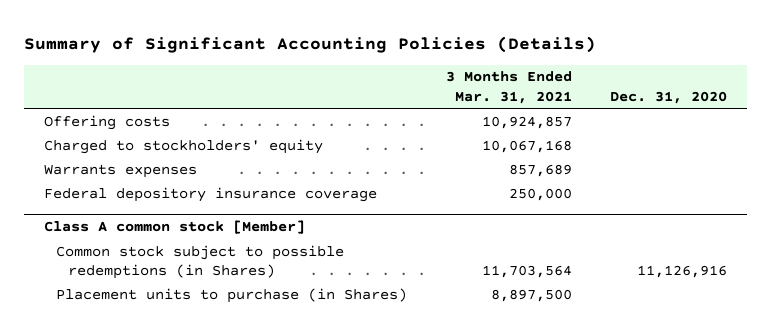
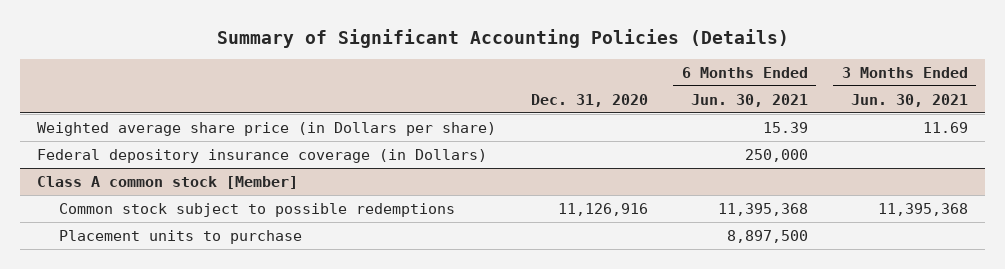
- | 3 Months Ended Mar. 31, 2021 | Dec. 31, 2020
+ | Dec. 31, 2020 | 6 Months Ended Jun. 30, 2021 | 3 Months Ended Jun. 30, 2021
- Offering costs | 10,924,857 |
- Charged to stockholders' equity | 10,067,168 |
- Warrants expenses | 857,689 |
- Federal depository insurance coverage | 250,000 |
+ Weighted average share price (in Dollars per share) | | 15.39 | 11.69
+ Federal depository insurance coverage (in Dollars) | | 250,000 |
@ Class A common stock [Member]
- Common stock subject to possible redemptions (in Shares) | 11,703,564 | 11,126,916
- Placement units to purchase (in Shares) | 8,897,500 |
+ Common stock subject to possible redemptions | 11,126,916 | 11,395,368 | 11,395,368
+ Placement units to purchase | | 8,897,500 |

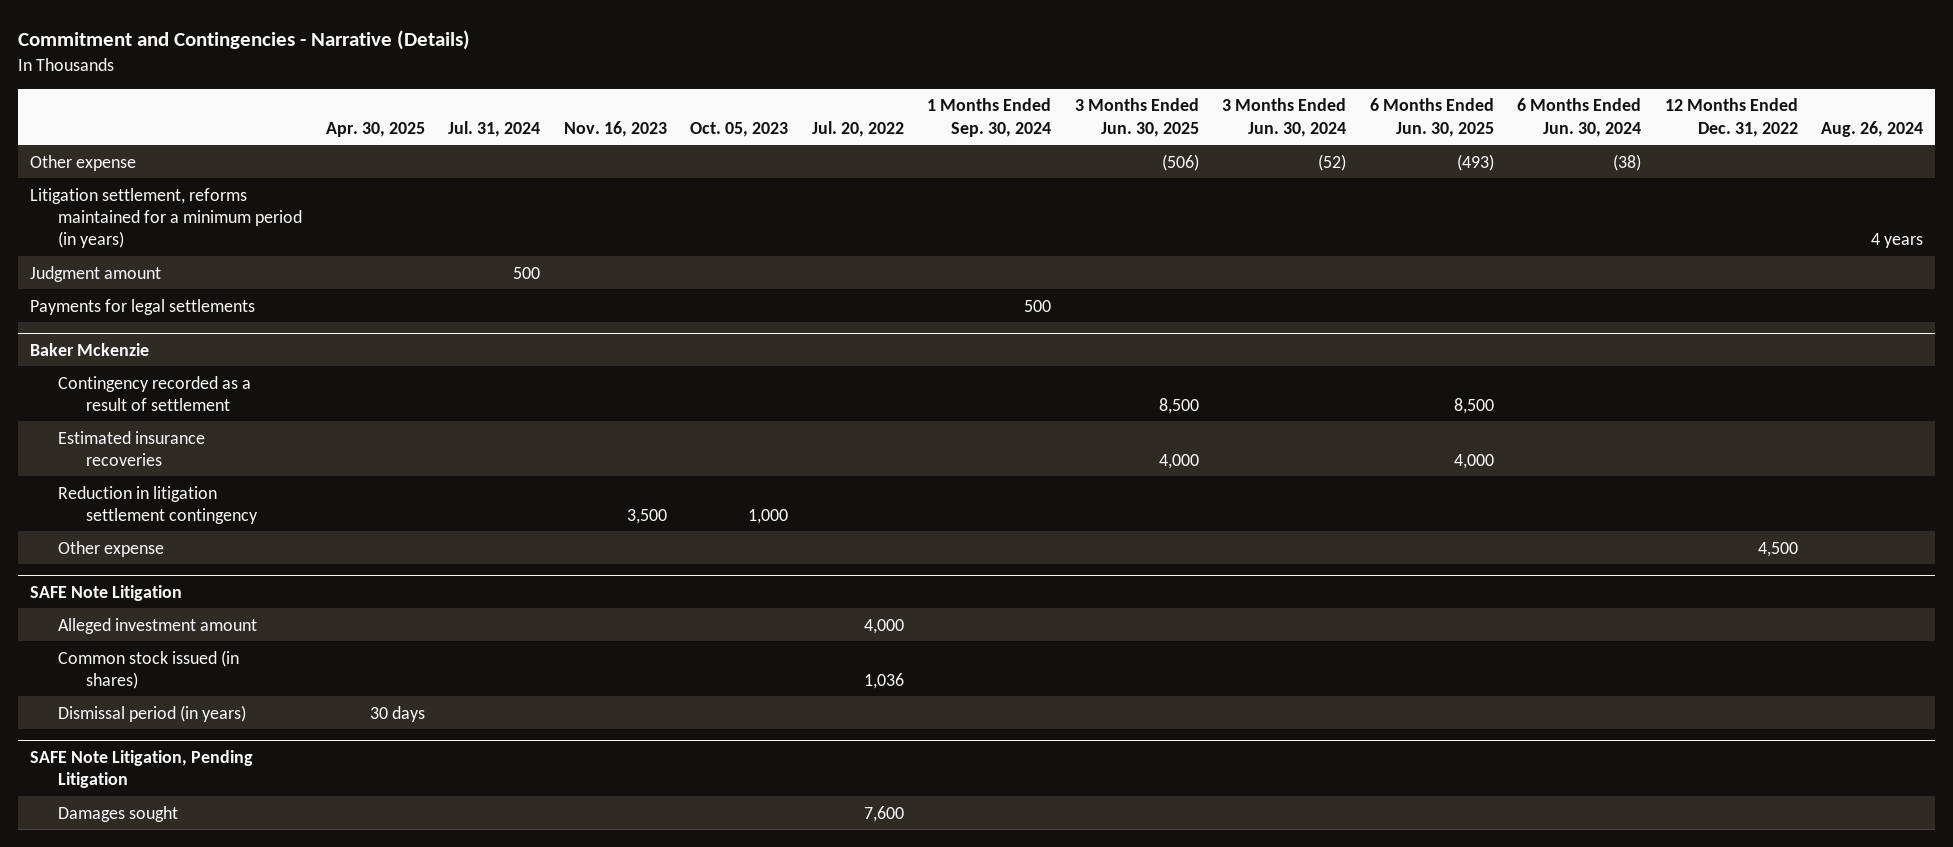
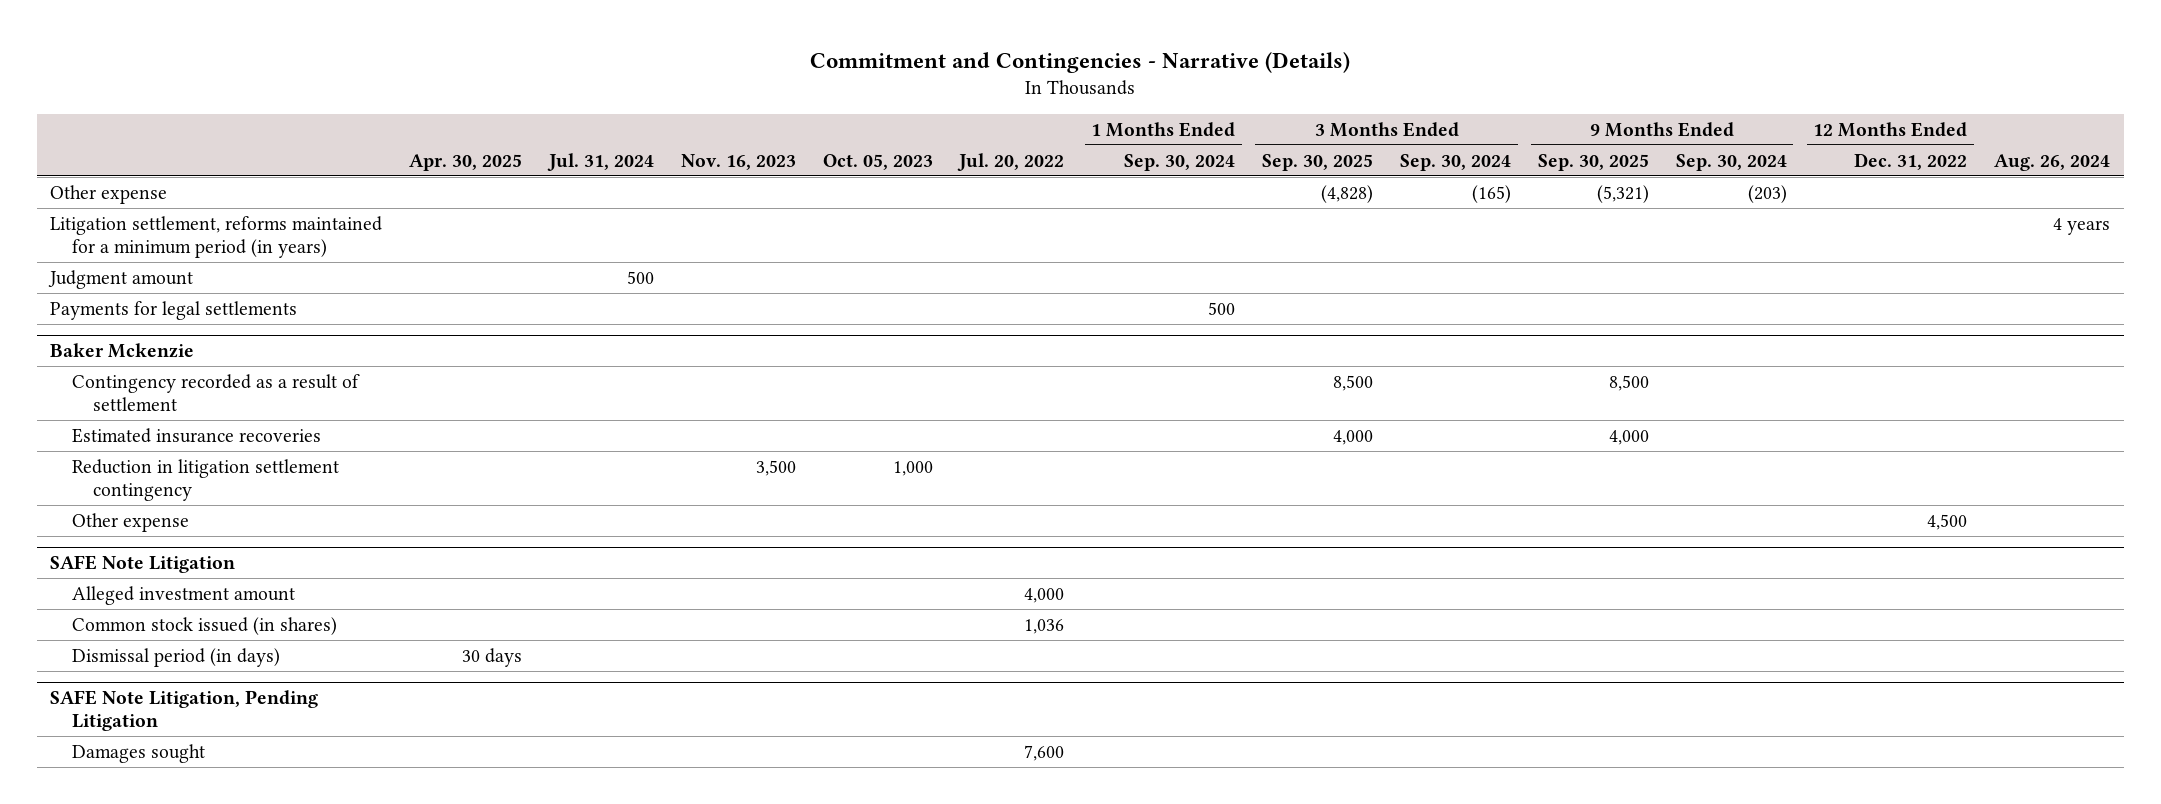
- | Apr. 30, 2025 | Jul. 31, 2024 | Nov. 16, 2023 | Oct. 05, 2023 | Jul. 20, 2022 | 1 Months Ended Sep. 30, 2024 | 3 Months Ended Jun. 30, 2025 | 3 Months Ended Jun. 30, 2024 | 6 Months Ended Jun. 30, 2025 | 6 Months Ended Jun. 30, 2024 | 12 Months Ended Dec. 31, 2022 | Aug. 26, 2024
+ | Apr. 30, 2025 | Jul. 31, 2024 | Nov. 16, 2023 | Oct. 05, 2023 | Jul. 20, 2022 | 1 Months Ended Sep. 30, 2024 | 3 Months Ended Sep. 30, 2025 | 3 Months Ended Sep. 30, 2024 | 9 Months Ended Sep. 30, 2025 | 9 Months Ended Sep. 30, 2024 | 12 Months Ended Dec. 31, 2022 | Aug. 26, 2024
@ SAFE Note Litigation
- Dismissal period (in years) | 30 days | | | | | | | | | | |
+ Dismissal period (in days) | 30 days | | | | | | | | | | |

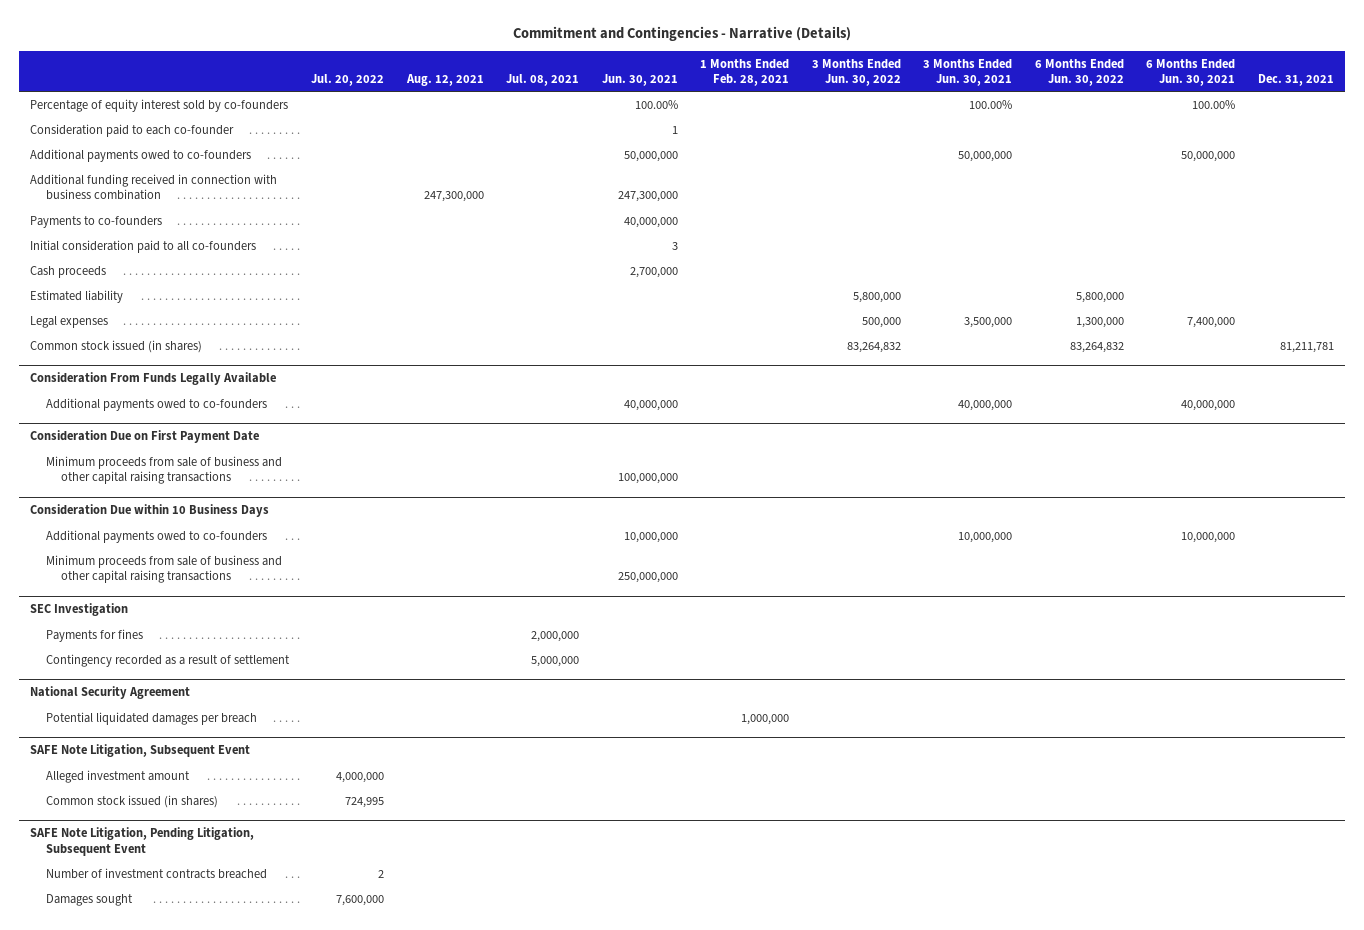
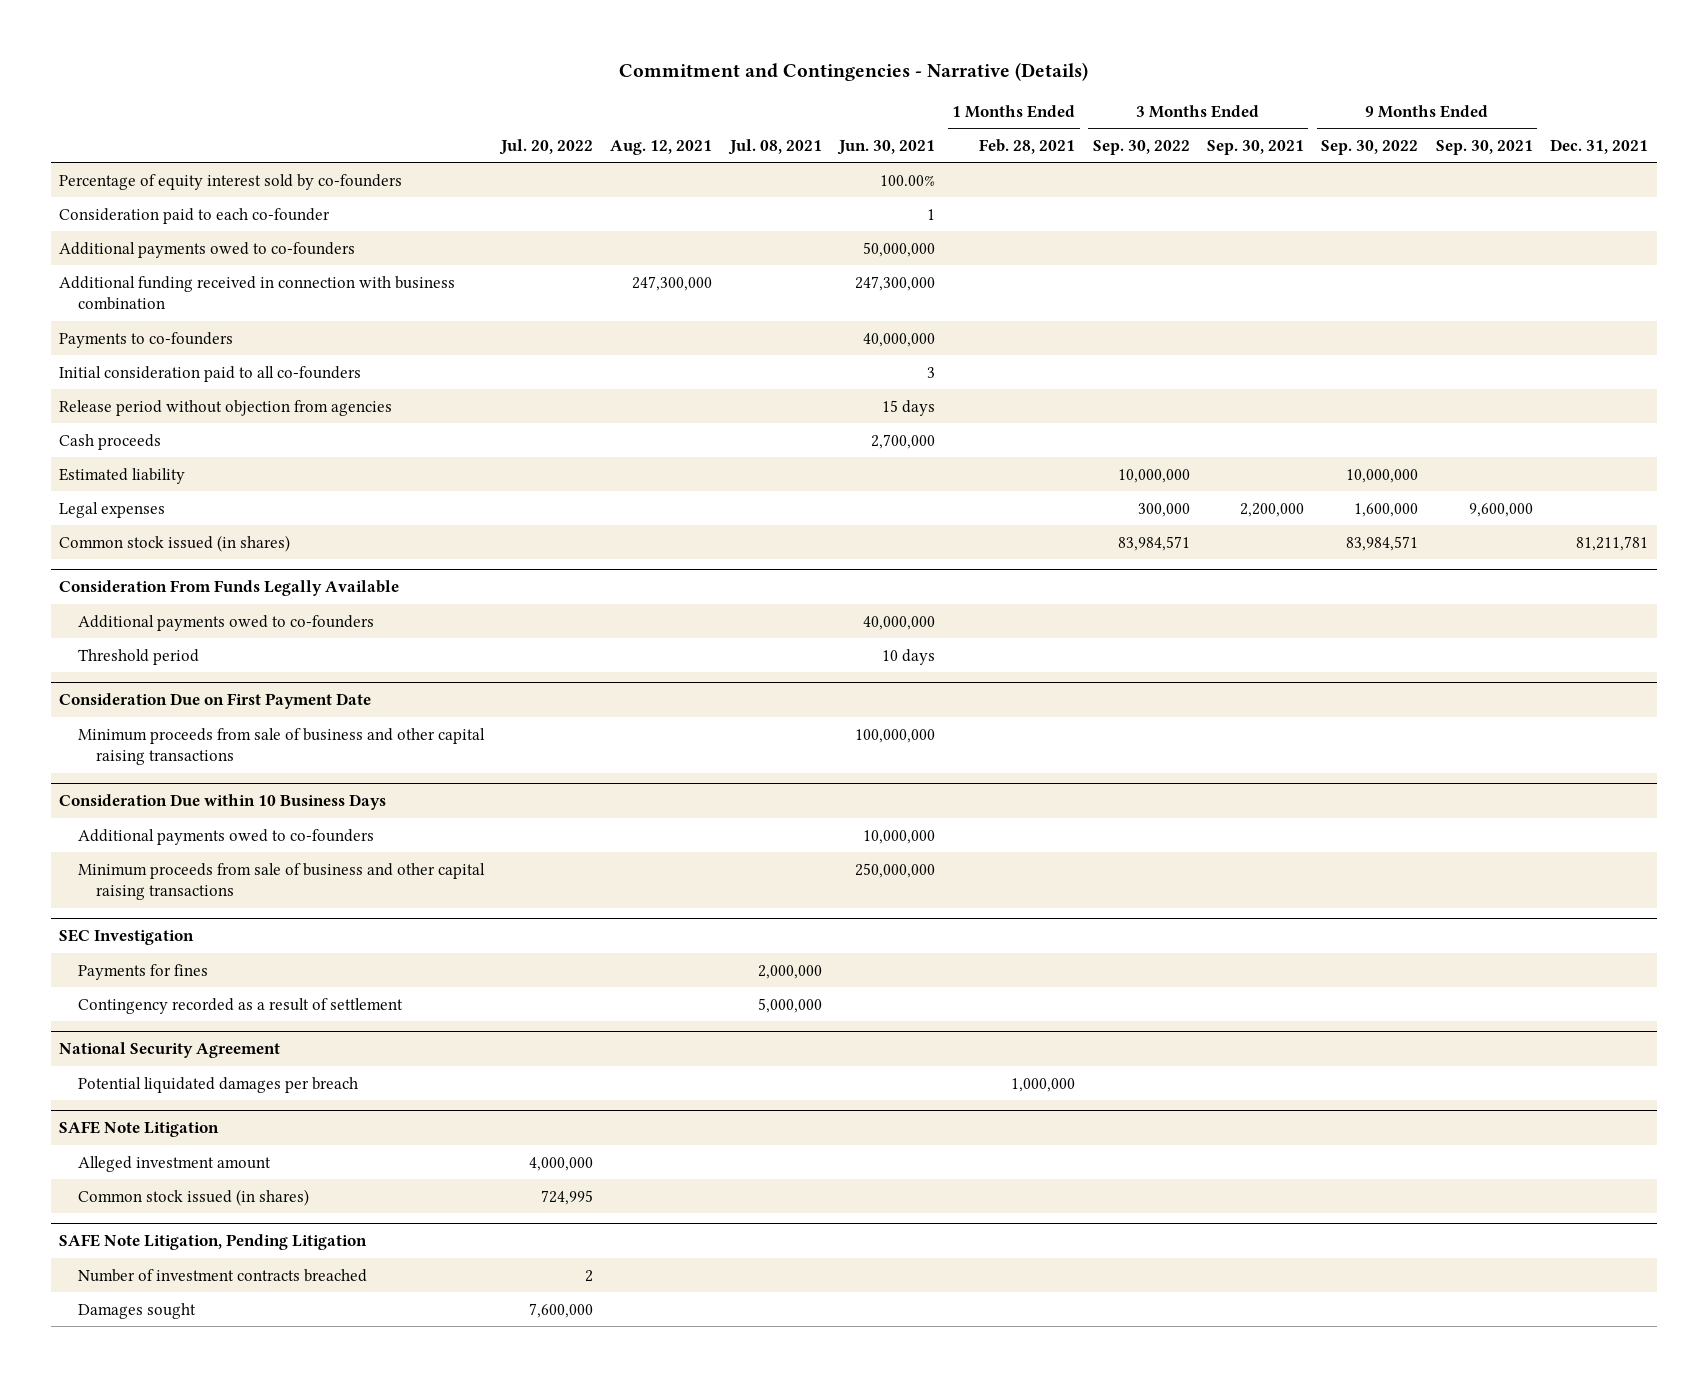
- | Jul. 20, 2022 | Aug. 12, 2021 | Jul. 08, 2021 | Jun. 30, 2021 | 1 Months Ended Feb. 28, 2021 | 3 Months Ended Jun. 30, 2022 | 3 Months Ended Jun. 30, 2021 | 6 Months Ended Jun. 30, 2022 | 6 Months Ended Jun. 30, 2021 | Dec. 31, 2021
+ | Jul. 20, 2022 | Aug. 12, 2021 | Jul. 08, 2021 | Jun. 30, 2021 | 1 Months Ended Feb. 28, 2021 | 3 Months Ended Sep. 30, 2022 | 3 Months Ended Sep. 30, 2021 | 9 Months Ended Sep. 30, 2022 | 9 Months Ended Sep. 30, 2021 | Dec. 31, 2021
+ Release period without objection from agencies | | | | 15 days | | | | | |
@ Consideration From Funds Legally Available
+ Threshold period | | | | 10 days | | | | | |
- SAFE Note Litigation, Subsequent Event
+ SAFE Note Litigation
- SAFE Note Litigation, Pending Litigation, Subsequent Event
+ SAFE Note Litigation, Pending Litigation

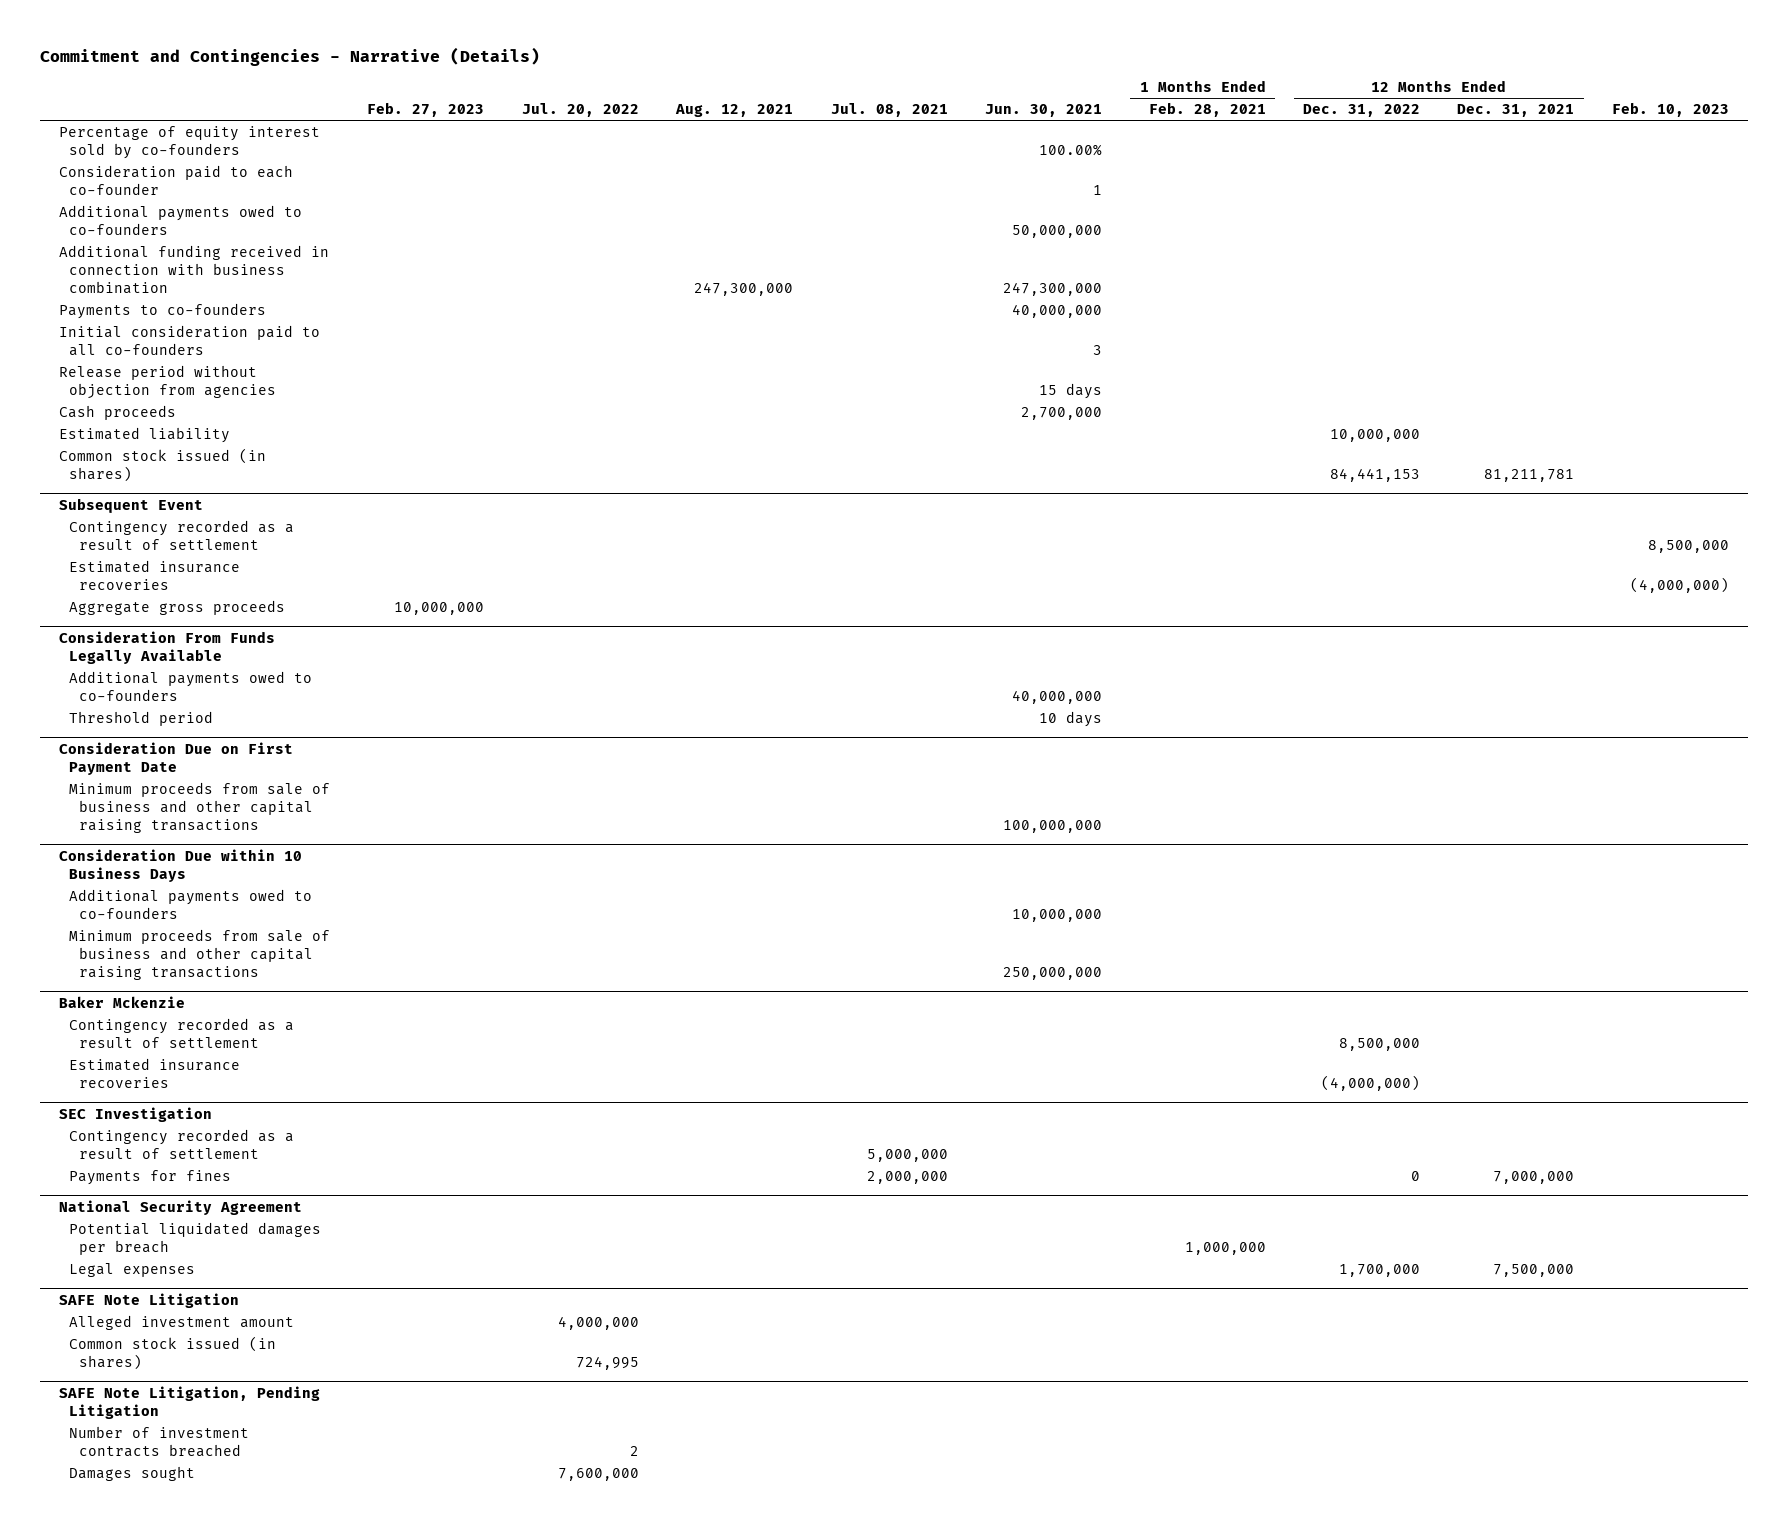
- | Jul. 20, 2022 | Aug. 12, 2021 | Jul. 08, 2021 | Jun. 30, 2021 | 1 Months Ended Feb. 28, 2021 | 3 Months Ended Sep. 30, 2022 | 3 Months Ended Sep. 30, 2021 | 9 Months Ended Sep. 30, 2022 | 9 Months Ended Sep. 30, 2021 | Dec. 31, 2021
+ | Feb. 27, 2023 | Jul. 20, 2022 | Aug. 12, 2021 | Jul. 08, 2021 | Jun. 30, 2021 | 1 Months Ended Feb. 28, 2021 | 12 Months Ended Dec. 31, 2022 | 12 Months Ended Dec. 31, 2021 | Feb. 10, 2023
- Legal expenses | | | | | | 300,000 | 2,200,000 | 1,600,000 | 9,600,000 |
+ Subsequent Event
+ Contingency recorded as a result of settlement | | | | | | | | | 8,500,000
+ Estimated insurance recoveries | | | | | | | | | (4,000,000)
+ Aggregate gross proceeds | 10,000,000 | | | | | | | |
+ Baker Mckenzie
+ Contingency recorded as a result of settlement | | | | | | | 8,500,000 | |
+ Estimated insurance recoveries | | | | | | | (4,000,000) | |
@ SEC Investigation
moved down: Payments for fines | | | | 2,000,000 | | | 0 | 7,000,000 |
@ National Security Agreement
+ Legal expenses | | | | | | | 1,700,000 | 7,500,000 |

